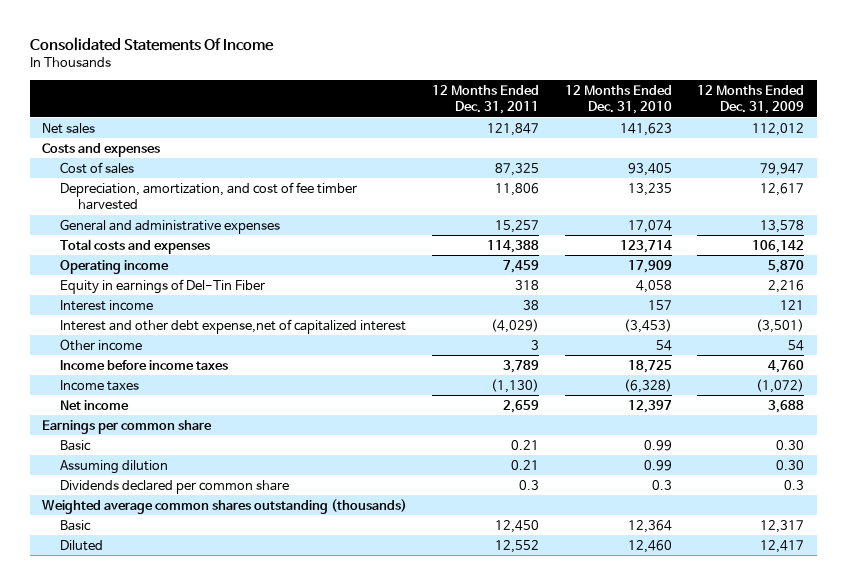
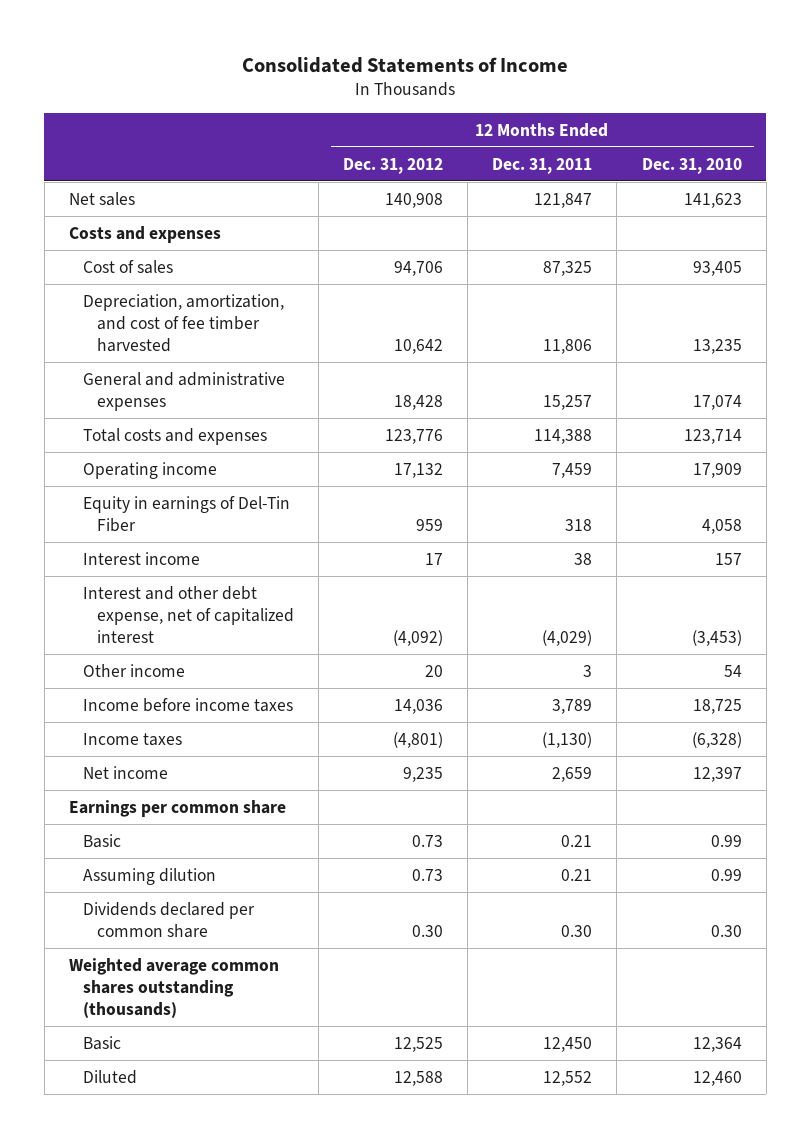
- Consolidated Statements Of Income
+ Consolidated Statements of Income
- | 12 Months Ended Dec. 31, 2011 | 12 Months Ended Dec. 31, 2010 | 12 Months Ended Dec. 31, 2009
+ | 12 Months Ended Dec. 31, 2012 | 12 Months Ended Dec. 31, 2011 | 12 Months Ended Dec. 31, 2010
- Interest and other debt expense,net of capitalized interest | (4,029) | (3,453) | (3,501)
+ Interest and other debt expense, net of capitalized interest | (4,092) | (4,029) | (3,453)
- Dividends declared per common share | 0.3 | 0.3 | 0.3
+ Dividends declared per common share | 0.30 | 0.30 | 0.30

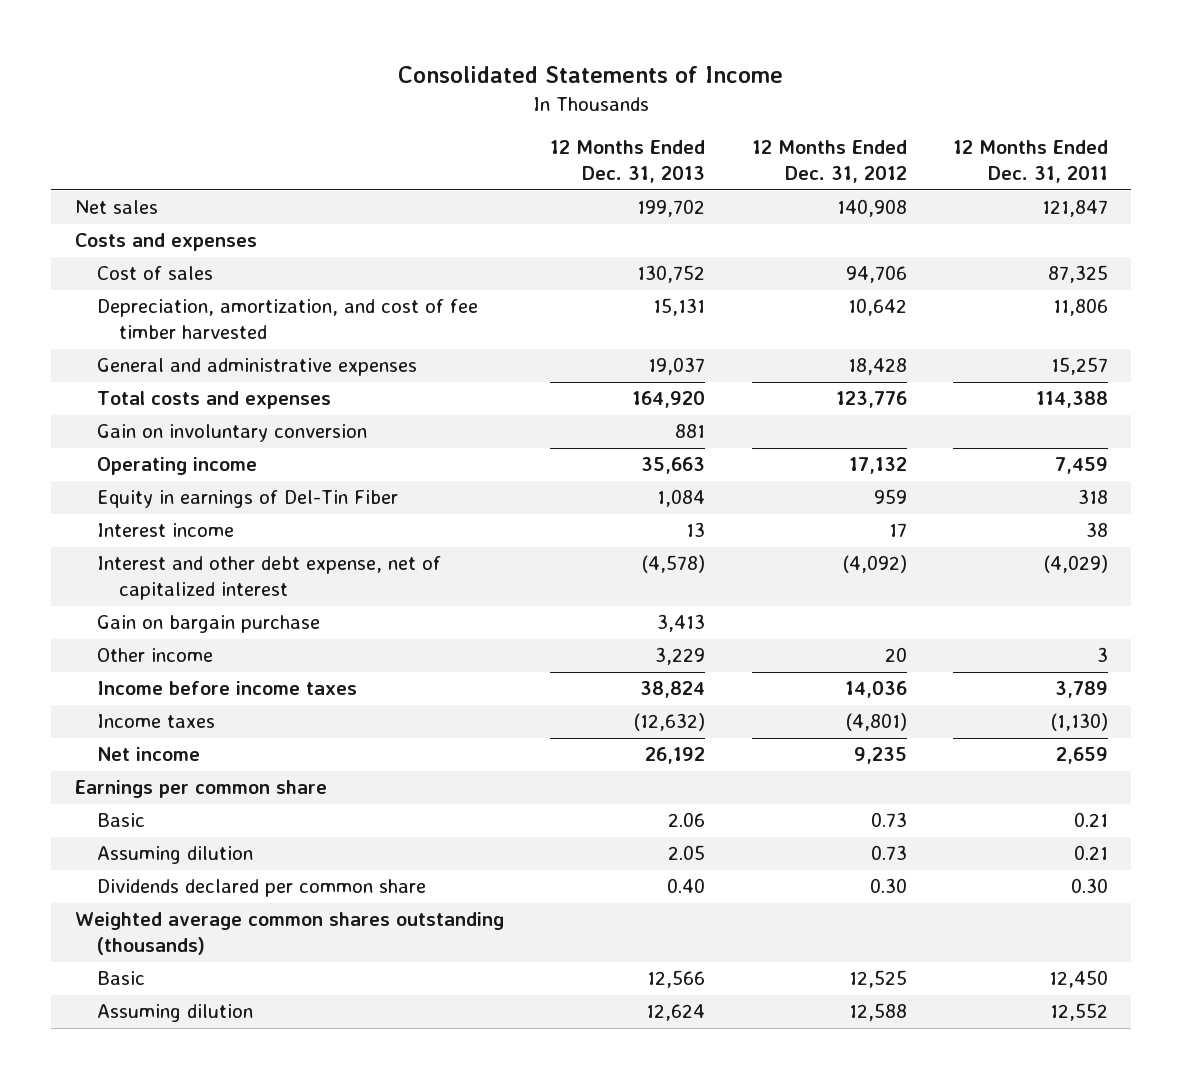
- | 12 Months Ended Dec. 31, 2012 | 12 Months Ended Dec. 31, 2011 | 12 Months Ended Dec. 31, 2010
+ | 12 Months Ended Dec. 31, 2013 | 12 Months Ended Dec. 31, 2012 | 12 Months Ended Dec. 31, 2011
+ Gain on involuntary conversion | 881 | |
+ Gain on bargain purchase | 3,413 | |
- Diluted | 12,588 | 12,552 | 12,460
+ Assuming dilution | 12,624 | 12,588 | 12,552

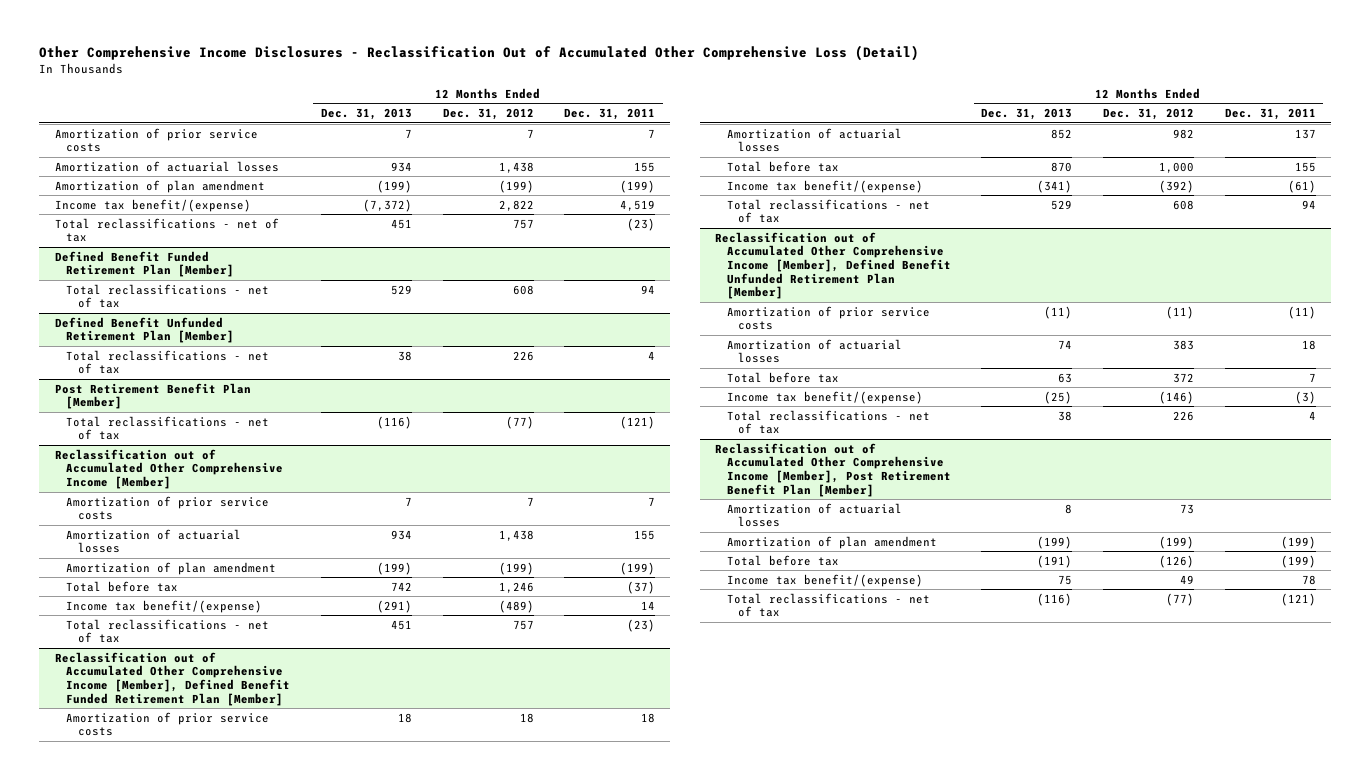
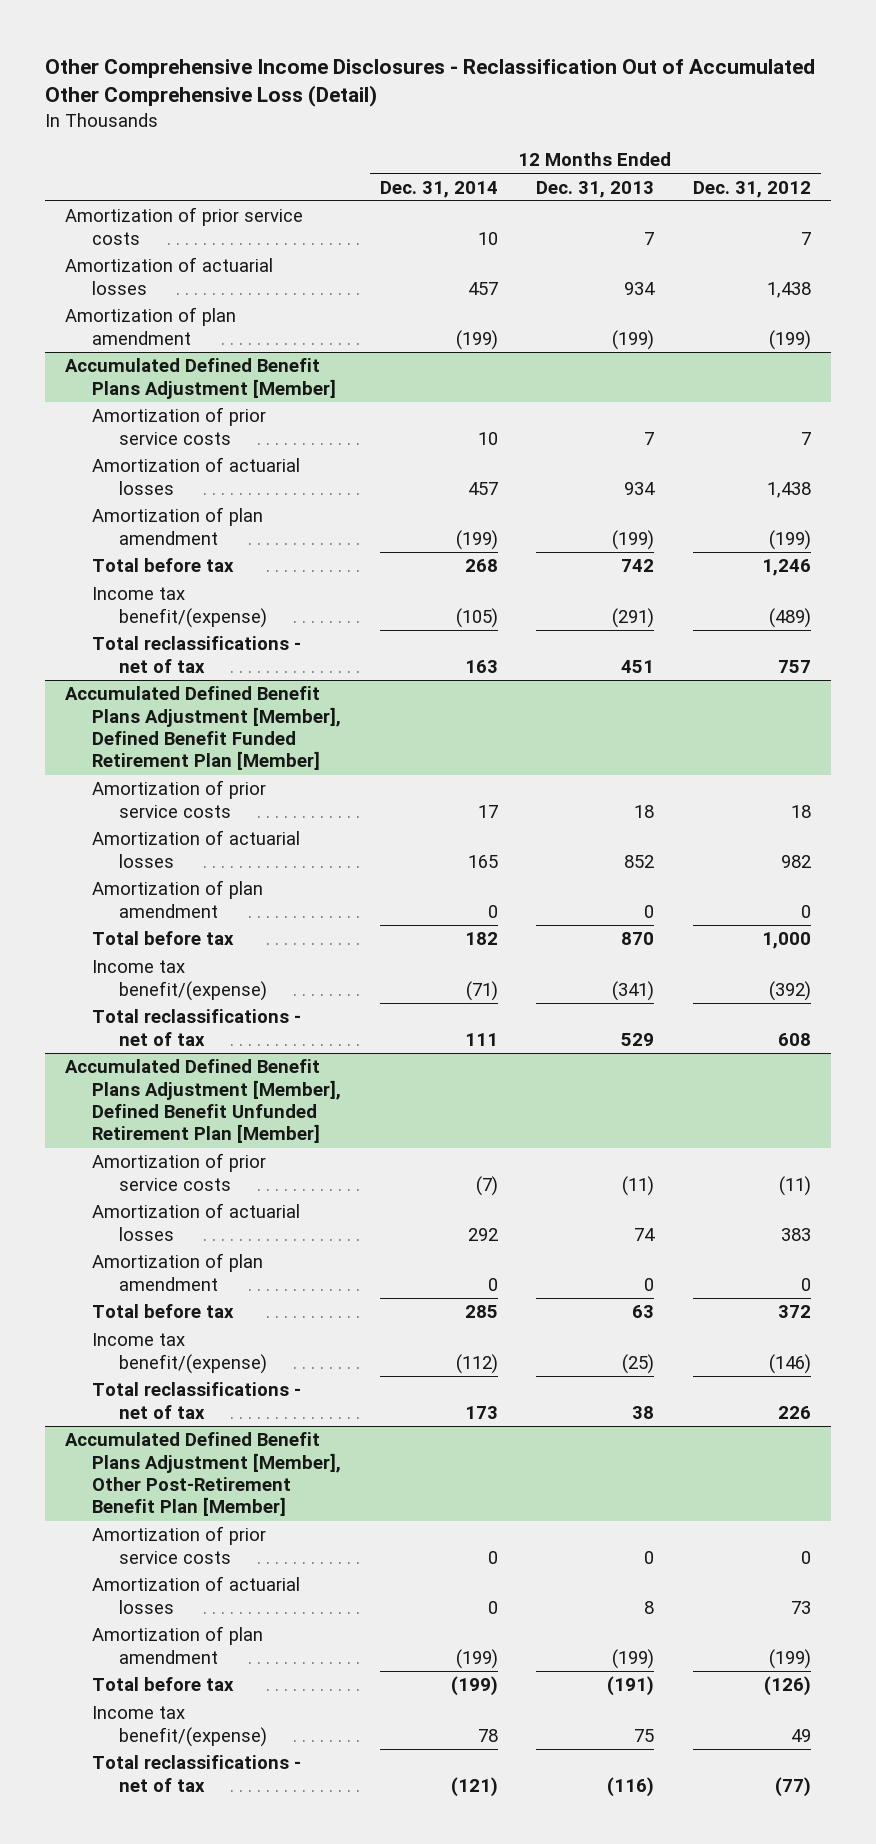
- | 12 Months Ended Dec. 31, 2013 | 12 Months Ended Dec. 31, 2012 | 12 Months Ended Dec. 31, 2011
+ | 12 Months Ended Dec. 31, 2014 | 12 Months Ended Dec. 31, 2013 | 12 Months Ended Dec. 31, 2012
- Income tax benefit/(expense) | (7,372) | 2,822 | 4,519
- Total reclassifications - net of tax | 451 | 757 | (23)
- Defined Benefit Funded Retirement Plan [Member]
- Total reclassifications - net of tax | 529 | 608 | 94
- Defined Benefit Unfunded Retirement Plan [Member]
- Total reclassifications - net of tax | 38 | 226 | 4
- Post Retirement Benefit Plan [Member]
- Total reclassifications - net of tax | (116) | (77) | (121)
- Reclassification out of Accumulated Other Comprehensive Income [Member]
+ Accumulated Defined Benefit Plans Adjustment [Member]
- Reclassification out of Accumulated Other Comprehensive Income [Member], Defined Benefit Funded Retirement Plan [Member]
+ Accumulated Defined Benefit Plans Adjustment [Member], Defined Benefit Funded Retirement Plan [Member]
+ Amortization of plan amendment | 0 | 0 | 0
- Reclassification out of Accumulated Other Comprehensive Income [Member], Defined Benefit Unfunded Retirement Plan [Member]
+ Accumulated Defined Benefit Plans Adjustment [Member], Defined Benefit Unfunded Retirement Plan [Member]
+ Amortization of plan amendment | 0 | 0 | 0
- Reclassification out of Accumulated Other Comprehensive Income [Member], Post Retirement Benefit Plan [Member]
+ Accumulated Defined Benefit Plans Adjustment [Member], Other Post-Retirement Benefit Plan [Member]
+ Amortization of prior service costs | 0 | 0 | 0

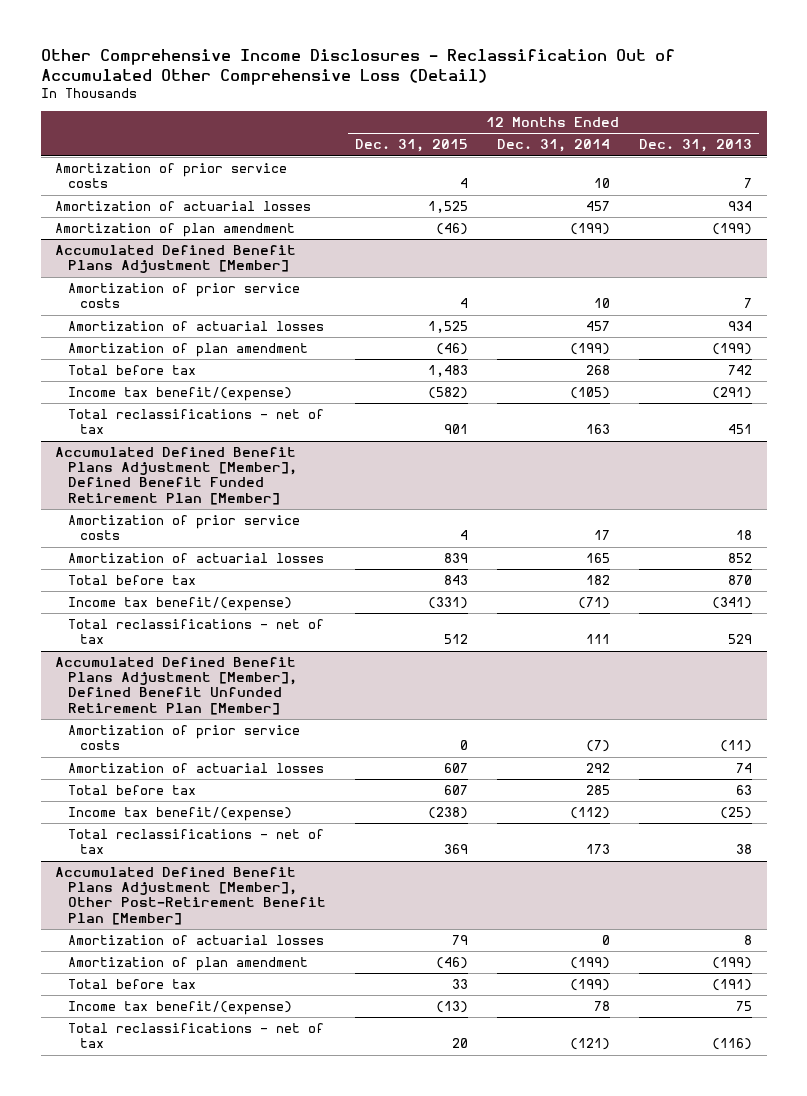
- | 12 Months Ended Dec. 31, 2014 | 12 Months Ended Dec. 31, 2013 | 12 Months Ended Dec. 31, 2012
+ | 12 Months Ended Dec. 31, 2015 | 12 Months Ended Dec. 31, 2014 | 12 Months Ended Dec. 31, 2013
@ Accumulated Defined Benefit Plans Adjustment [Member], Defined Benefit Funded Retirement Plan [Member]
- Amortization of plan amendment | 0 | 0 | 0
@ Accumulated Defined Benefit Plans Adjustment [Member], Defined Benefit Unfunded Retirement Plan [Member]
- Amortization of plan amendment | 0 | 0 | 0
@ Accumulated Defined Benefit Plans Adjustment [Member], Other Post-Retirement Benefit Plan [Member]
- Amortization of prior service costs | 0 | 0 | 0

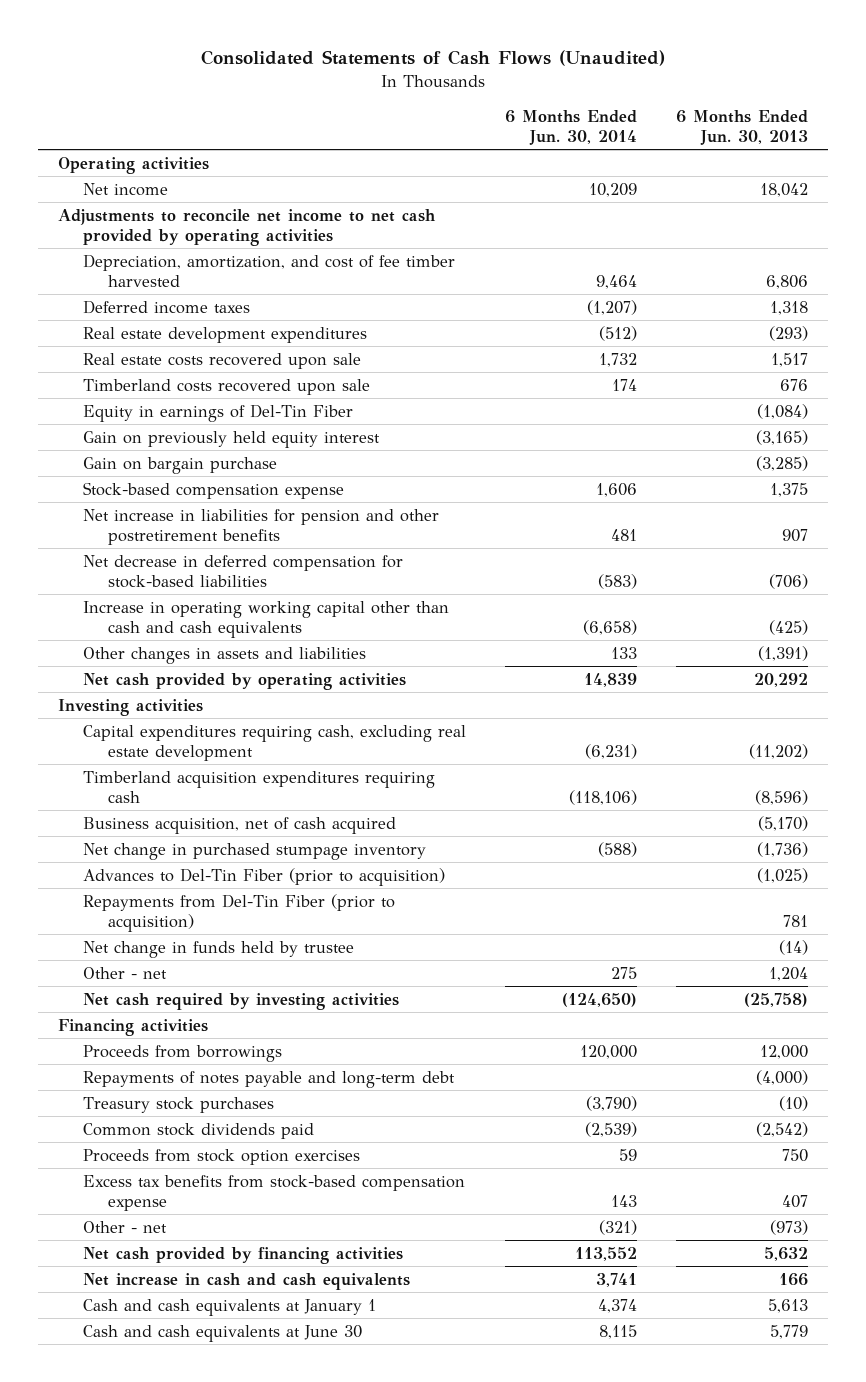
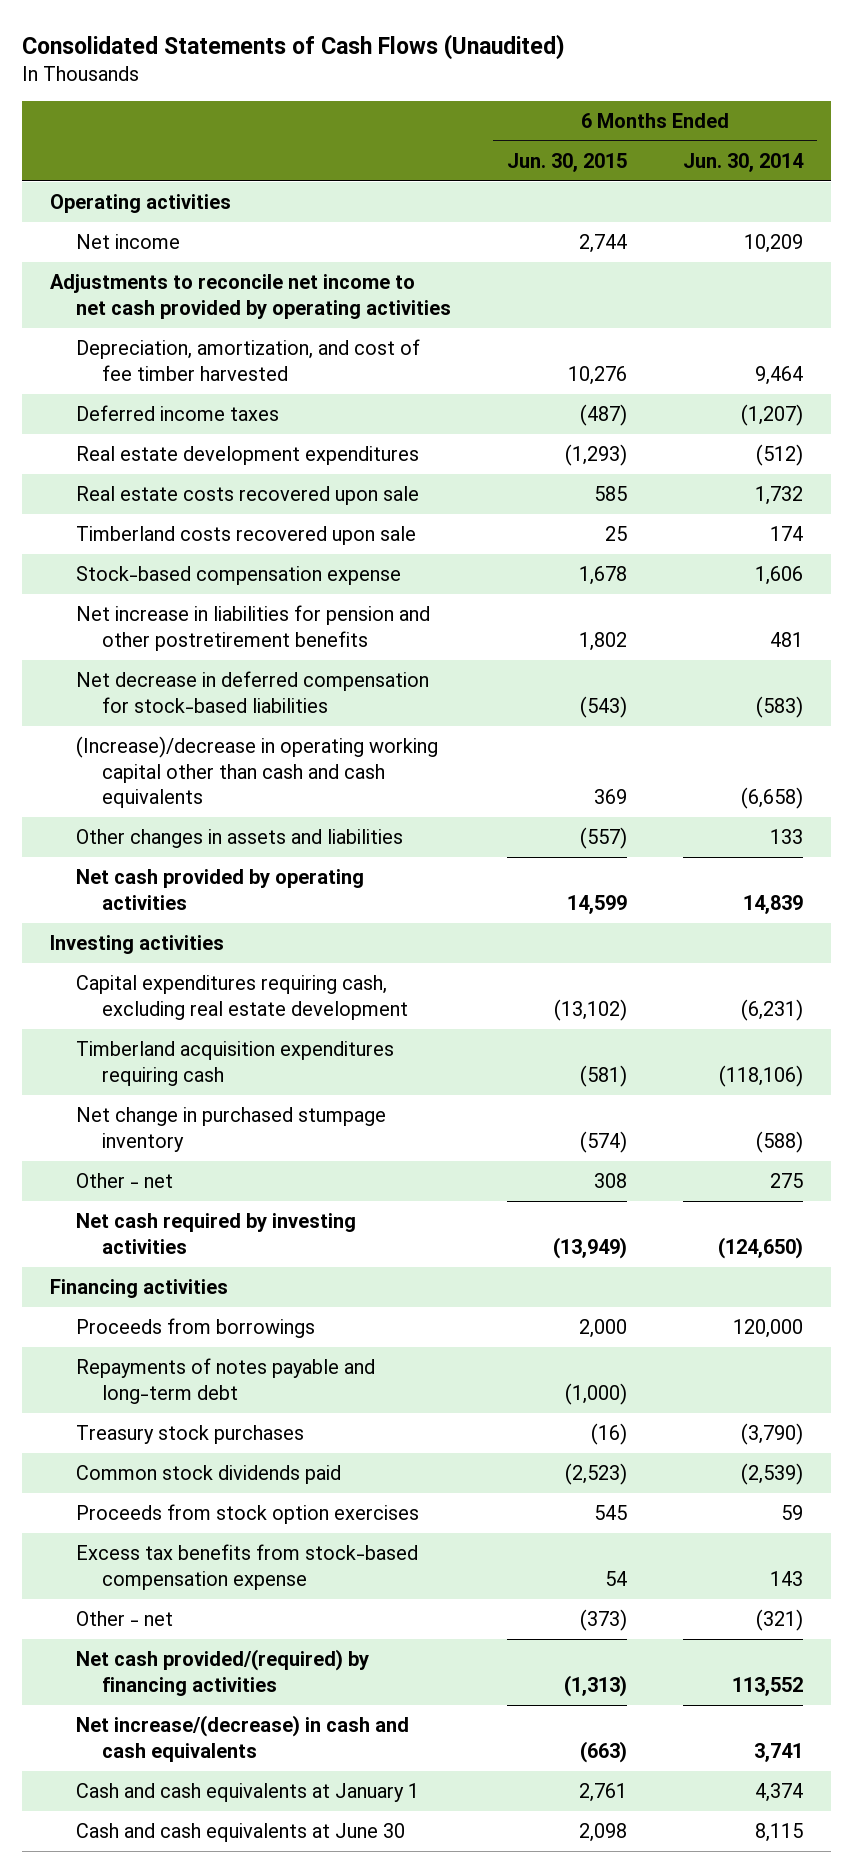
- | 6 Months Ended Jun. 30, 2014 | 6 Months Ended Jun. 30, 2013
+ | 6 Months Ended Jun. 30, 2015 | 6 Months Ended Jun. 30, 2014
- Equity in earnings of Del-Tin Fiber | | (1,084)
- Gain on previously held equity interest | | (3,165)
- Gain on bargain purchase | | (3,285)
- Increase in operating working capital other than cash and cash equivalents | (6,658) | (425)
+ (Increase)/decrease in operating working capital other than cash and cash equivalents | 369 | (6,658)
- Business acquisition, net of cash acquired | | (5,170)
- Advances to Del-Tin Fiber (prior to acquisition) | | (1,025)
- Repayments from Del-Tin Fiber (prior to acquisition) | | 781
- Net change in funds held by trustee | | (14)
- Net cash provided by financing activities | 113,552 | 5,632
- Net increase in cash and cash equivalents | 3,741 | 166
+ Net cash provided/(required) by financing activities | (1,313) | 113,552
+ Net increase/(decrease) in cash and cash equivalents | (663) | 3,741

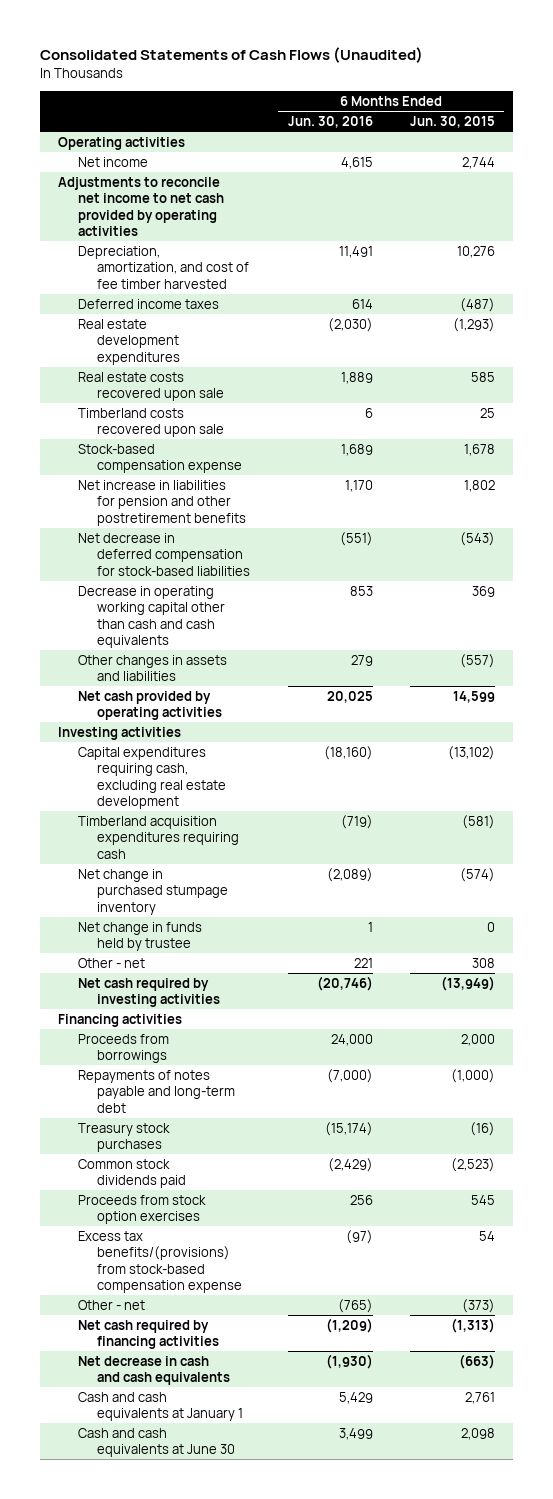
- | 6 Months Ended Jun. 30, 2015 | 6 Months Ended Jun. 30, 2014
+ | 6 Months Ended Jun. 30, 2016 | 6 Months Ended Jun. 30, 2015
- (Increase)/decrease in operating working capital other than cash and cash equivalents | 369 | (6,658)
+ Decrease in operating working capital other than cash and cash equivalents | 853 | 369
+ Net change in funds held by trustee | 1 | 0
- Excess tax benefits from stock-based compensation expense | 54 | 143
+ Excess tax benefits/(provisions) from stock-based compensation expense | (97) | 54
- Net cash provided/(required) by financing activities | (1,313) | 113,552
- Net increase/(decrease) in cash and cash equivalents | (663) | 3,741
+ Net cash required by financing activities | (1,209) | (1,313)
+ Net decrease in cash and cash equivalents | (1,930) | (663)

